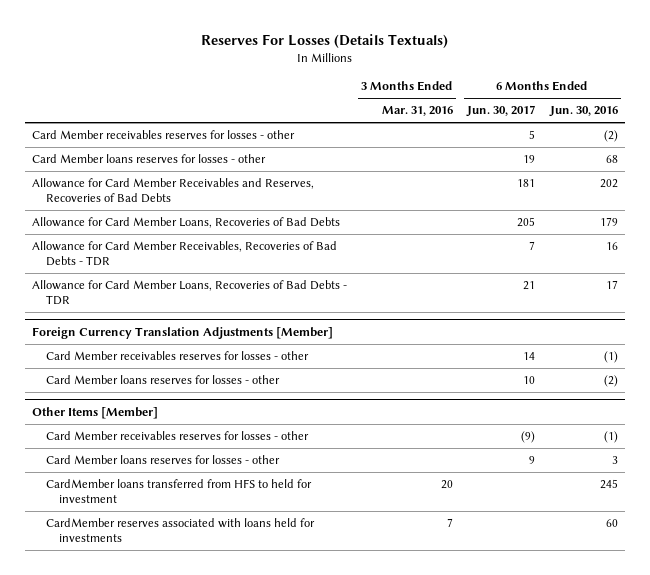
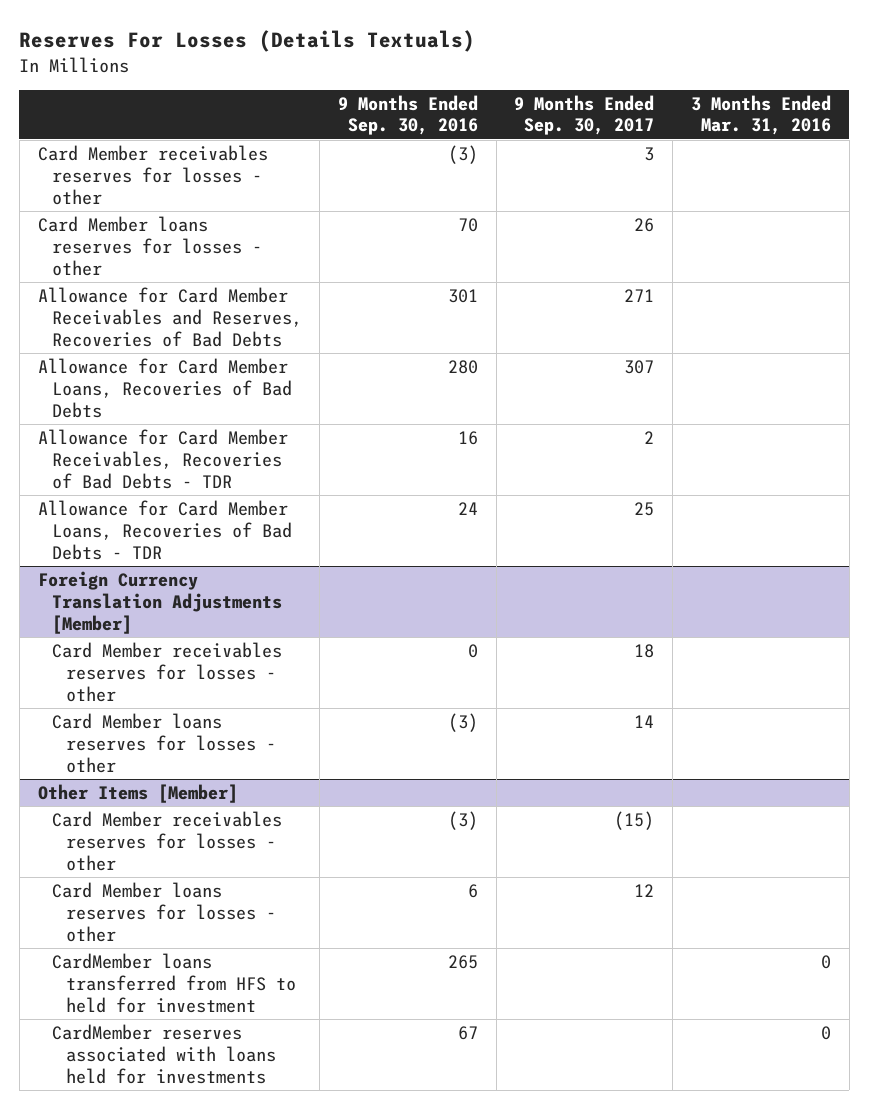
- | 3 Months Ended Mar. 31, 2016 | 6 Months Ended Jun. 30, 2017 | 6 Months Ended Jun. 30, 2016
+ | 9 Months Ended Sep. 30, 2016 | 9 Months Ended Sep. 30, 2017 | 3 Months Ended Mar. 31, 2016
@ Other Items [Member]
- CardMember loans transferred from HFS to held for investment | 20 | | 245
- CardMember reserves associated with loans held for investments | 7 | | 60
+ CardMember loans transferred from HFS to held for investment | 265 | | 0
+ CardMember reserves associated with loans held for investments | 67 | | 0

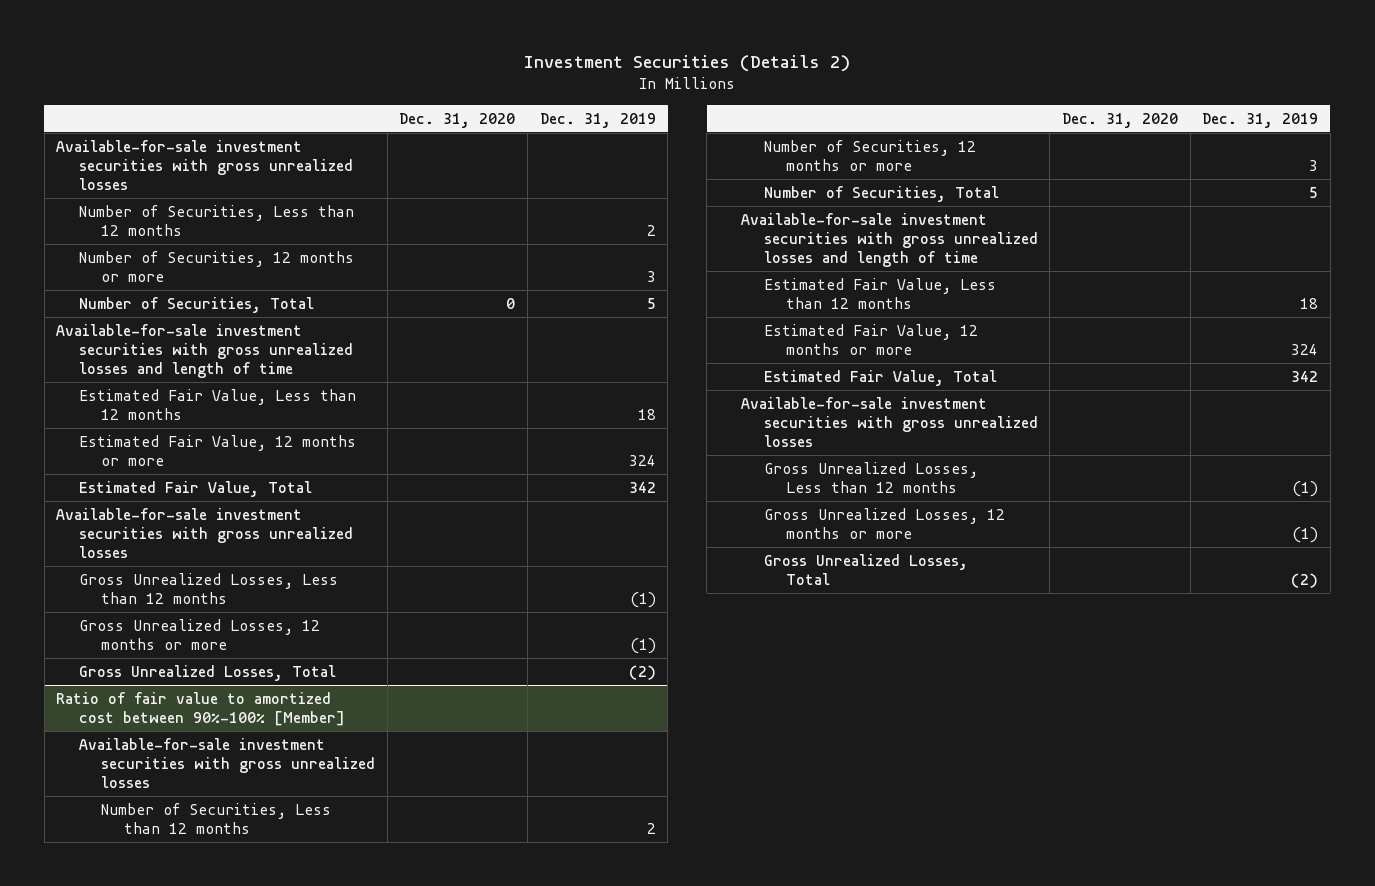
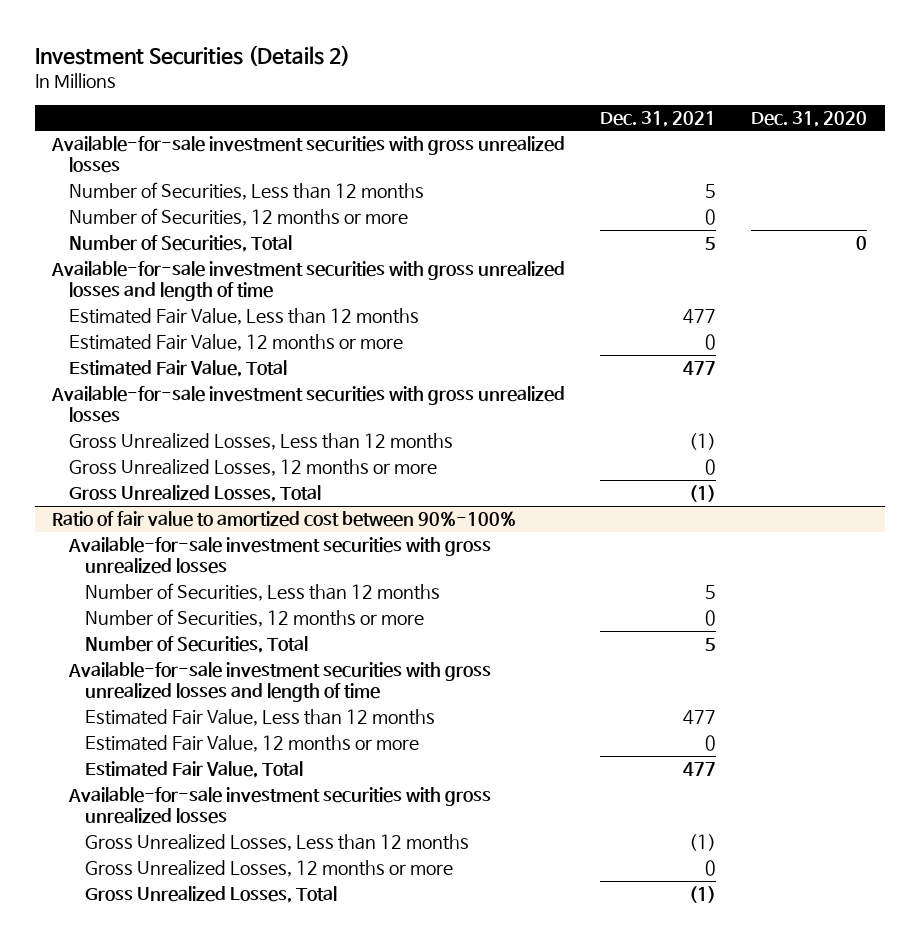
- | Dec. 31, 2020 | Dec. 31, 2019
+ | Dec. 31, 2021 | Dec. 31, 2020
- Ratio of fair value to amortized cost between 90%-100% [Member]
+ Ratio of fair value to amortized cost between 90%-100%

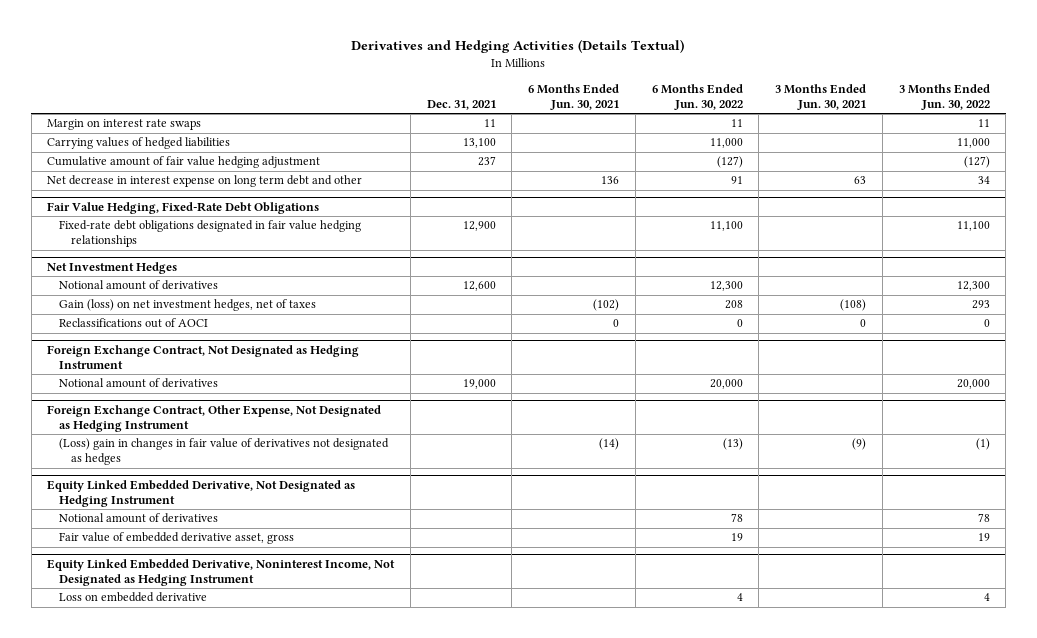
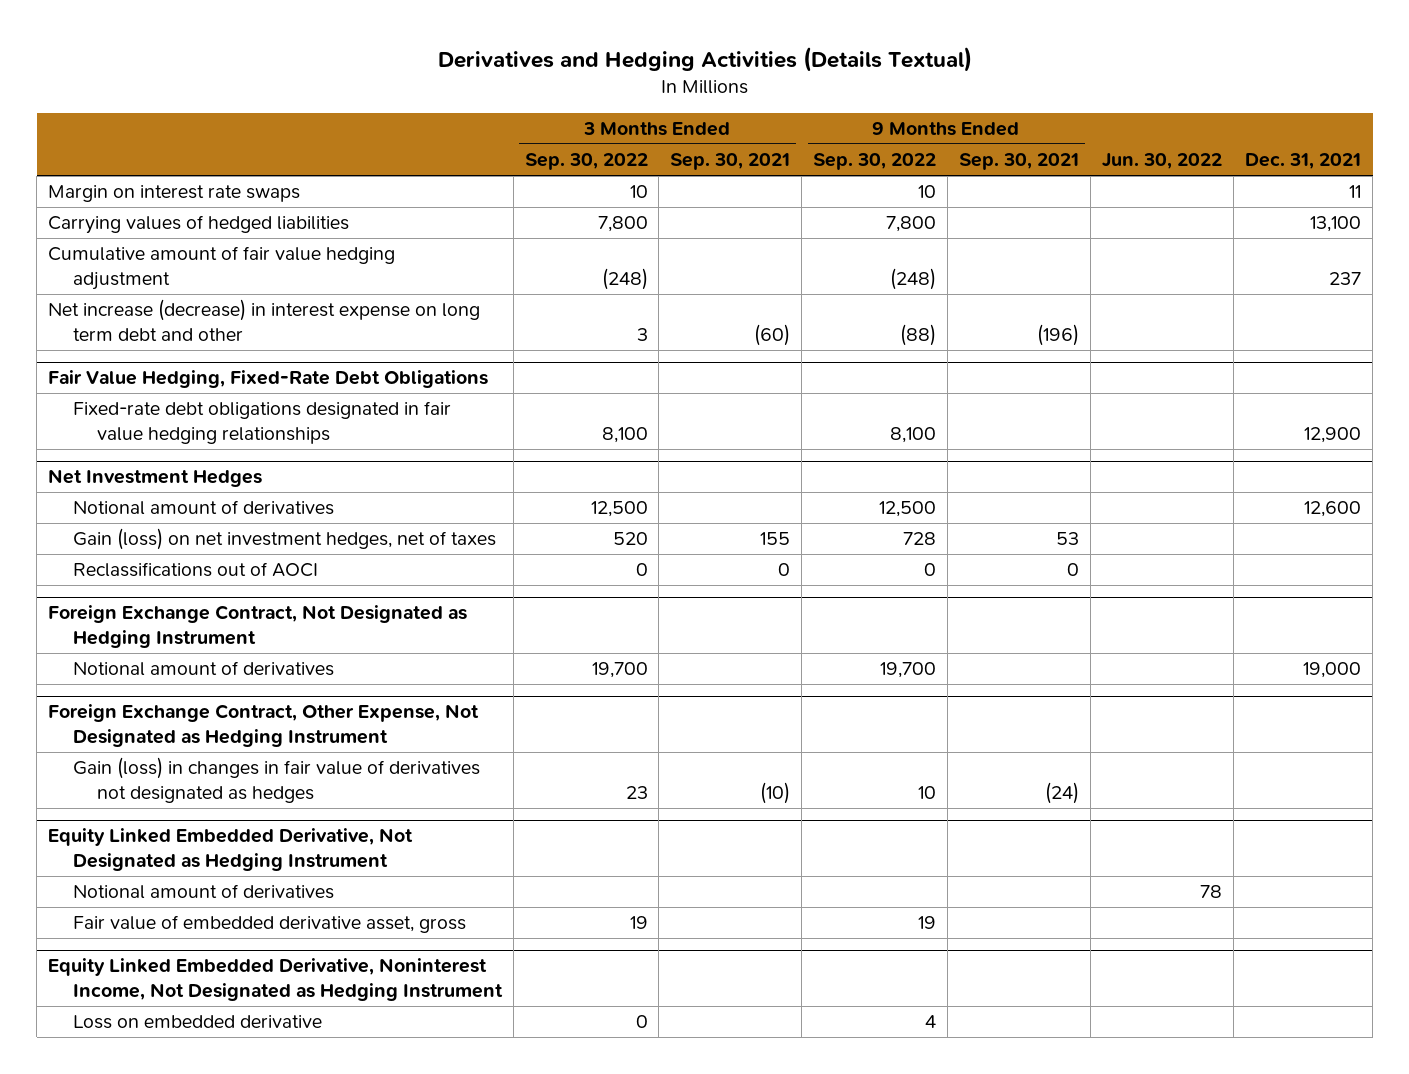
- | Dec. 31, 2021 | 6 Months Ended Jun. 30, 2021 | 6 Months Ended Jun. 30, 2022 | 3 Months Ended Jun. 30, 2021 | 3 Months Ended Jun. 30, 2022
+ | 3 Months Ended Sep. 30, 2022 | 3 Months Ended Sep. 30, 2021 | 9 Months Ended Sep. 30, 2022 | 9 Months Ended Sep. 30, 2021 | Jun. 30, 2022 | Dec. 31, 2021
- Net decrease in interest expense on long term debt and other | | 136 | 91 | 63 | 34
+ Net increase (decrease) in interest expense on long term debt and other | 3 | (60) | (88) | (196) | |
@ Foreign Exchange Contract, Other Expense, Not Designated as Hedging Instrument
- (Loss) gain in changes in fair value of derivatives not designated as hedges | | (14) | (13) | (9) | (1)
+ Gain (loss) in changes in fair value of derivatives not designated as hedges | 23 | (10) | 10 | (24) | |

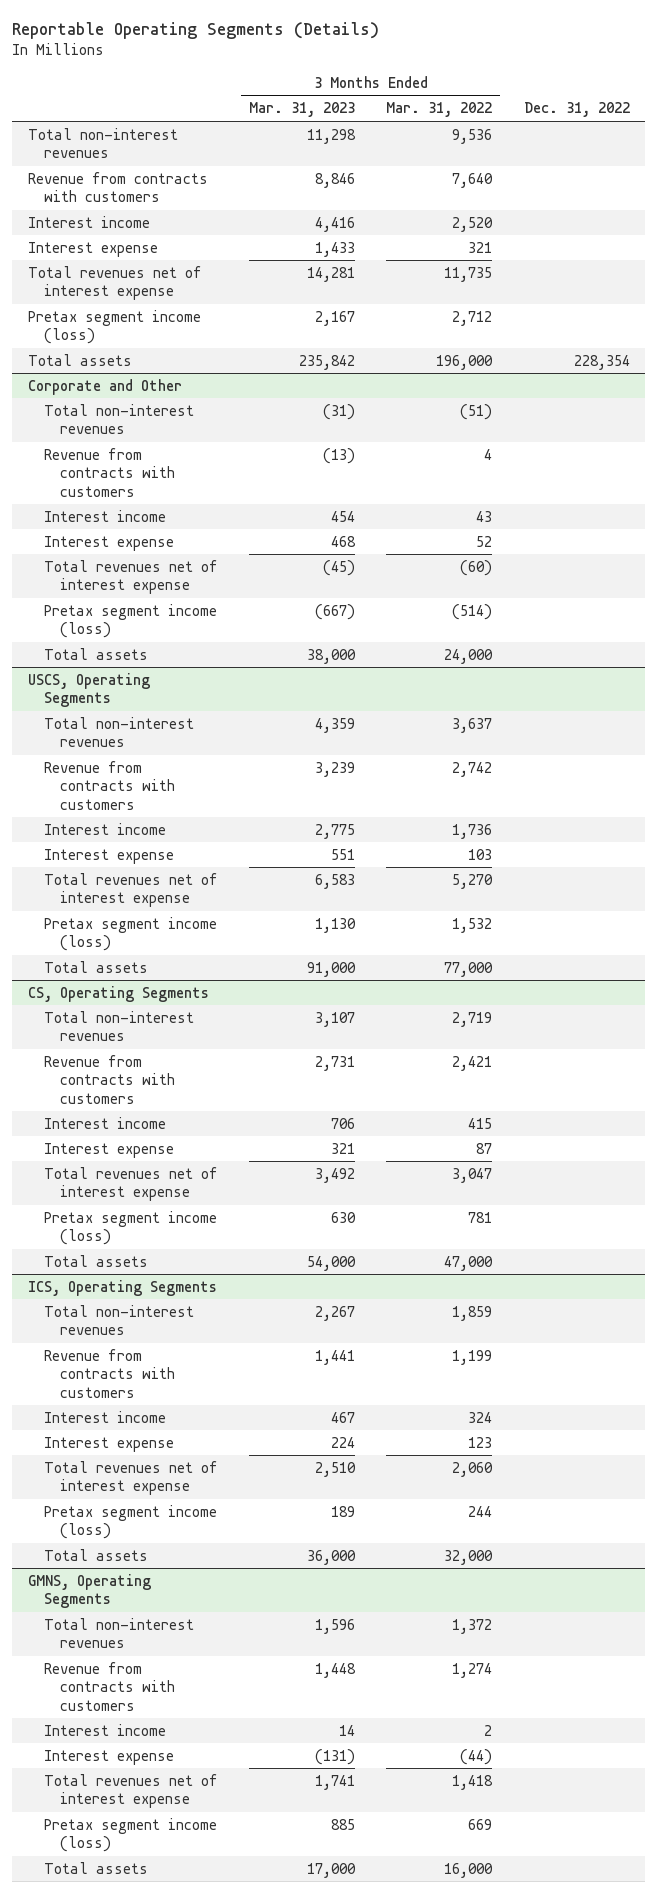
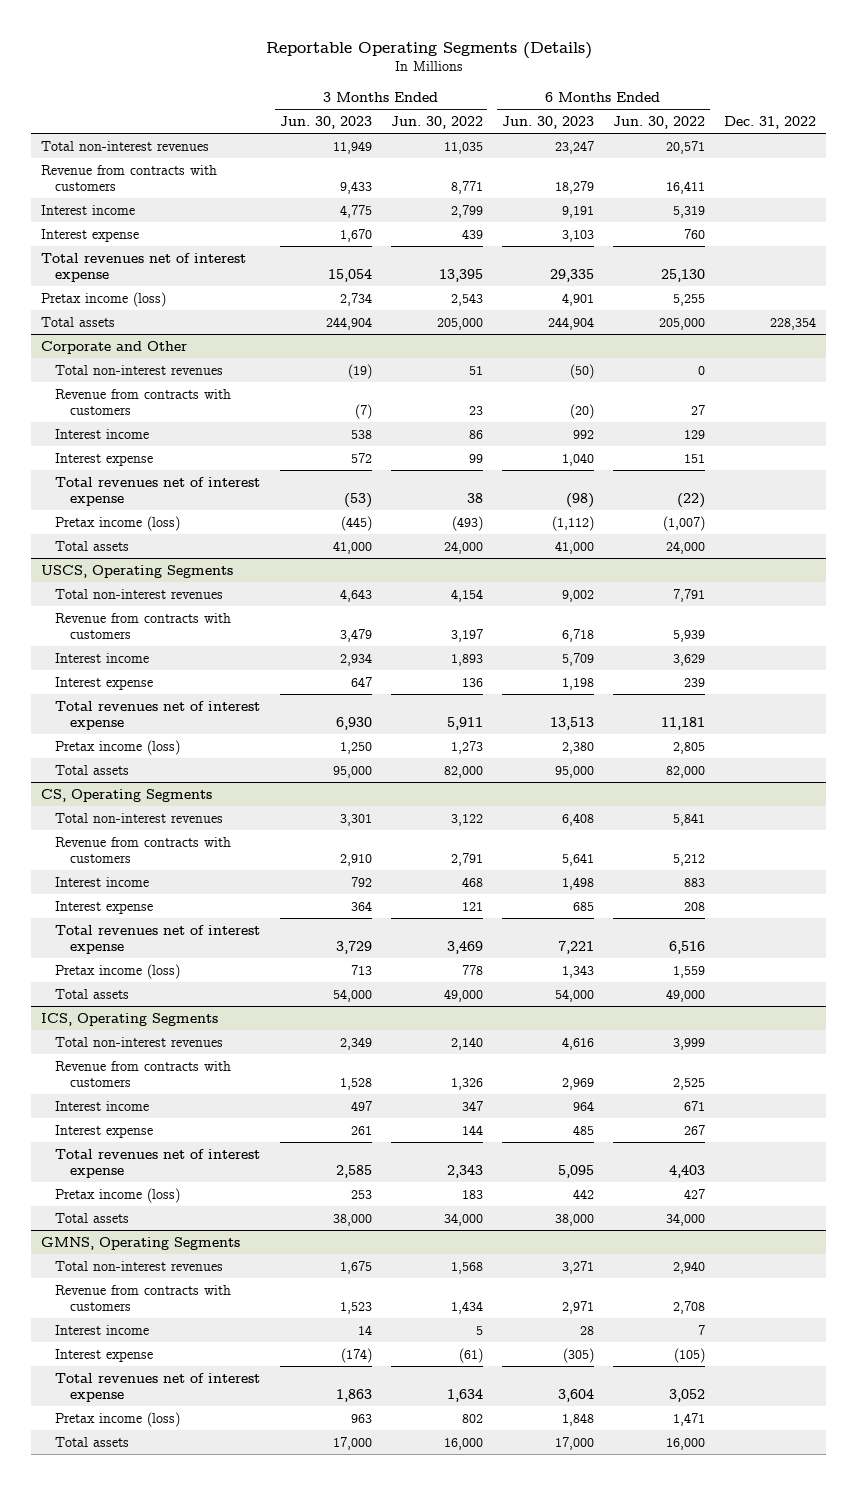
- | 3 Months Ended Mar. 31, 2023 | 3 Months Ended Mar. 31, 2022 | Dec. 31, 2022
+ | 3 Months Ended Jun. 30, 2023 | 3 Months Ended Jun. 30, 2022 | 6 Months Ended Jun. 30, 2023 | 6 Months Ended Jun. 30, 2022 | Dec. 31, 2022
- Pretax segment income (loss) | 2,167 | 2,712 |
+ Pretax income (loss) | 2,734 | 2,543 | 4,901 | 5,255 |
@ Corporate and Other
- Pretax segment income (loss) | (667) | (514) |
+ Pretax income (loss) | (445) | (493) | (1,112) | (1,007) |
@ USCS, Operating Segments
- Pretax segment income (loss) | 1,130 | 1,532 |
+ Pretax income (loss) | 1,250 | 1,273 | 2,380 | 2,805 |
@ CS, Operating Segments
- Pretax segment income (loss) | 630 | 781 |
+ Pretax income (loss) | 713 | 778 | 1,343 | 1,559 |
@ ICS, Operating Segments
- Pretax segment income (loss) | 189 | 244 |
+ Pretax income (loss) | 253 | 183 | 442 | 427 |
@ GMNS, Operating Segments
- Pretax segment income (loss) | 885 | 669 |
+ Pretax income (loss) | 963 | 802 | 1,848 | 1,471 |

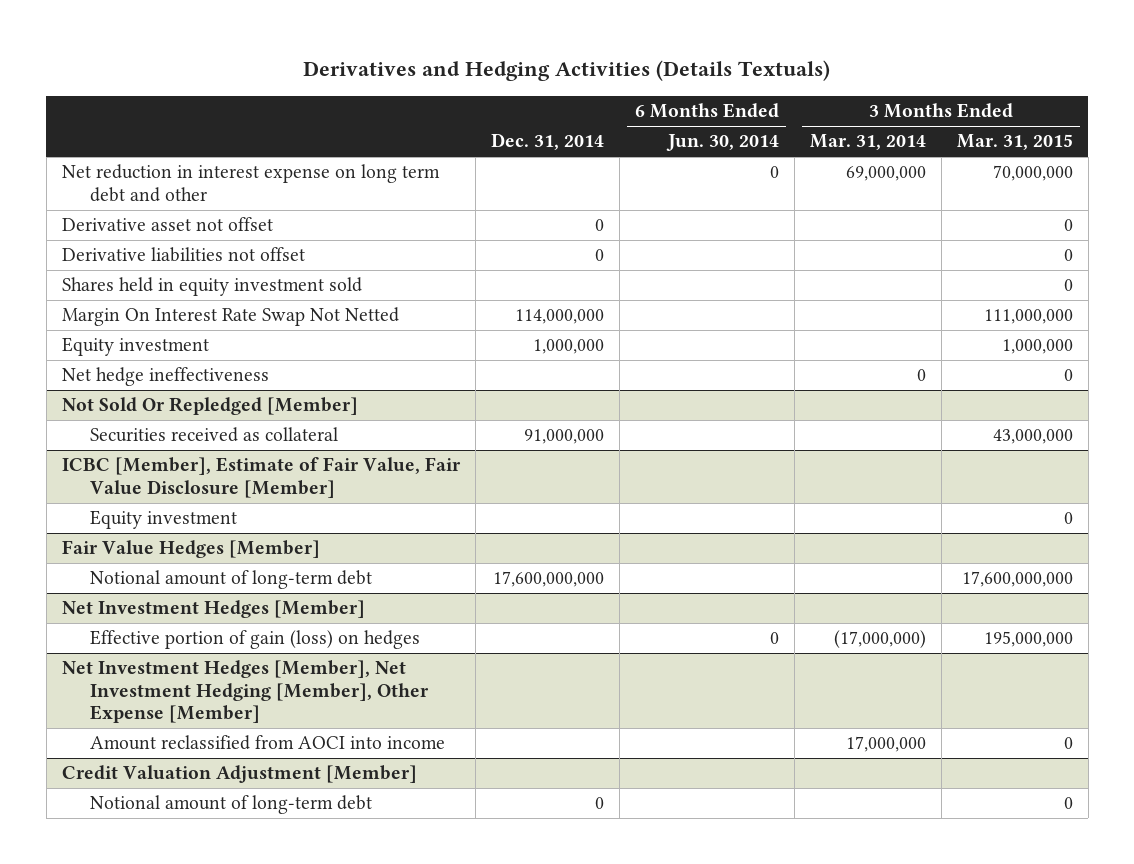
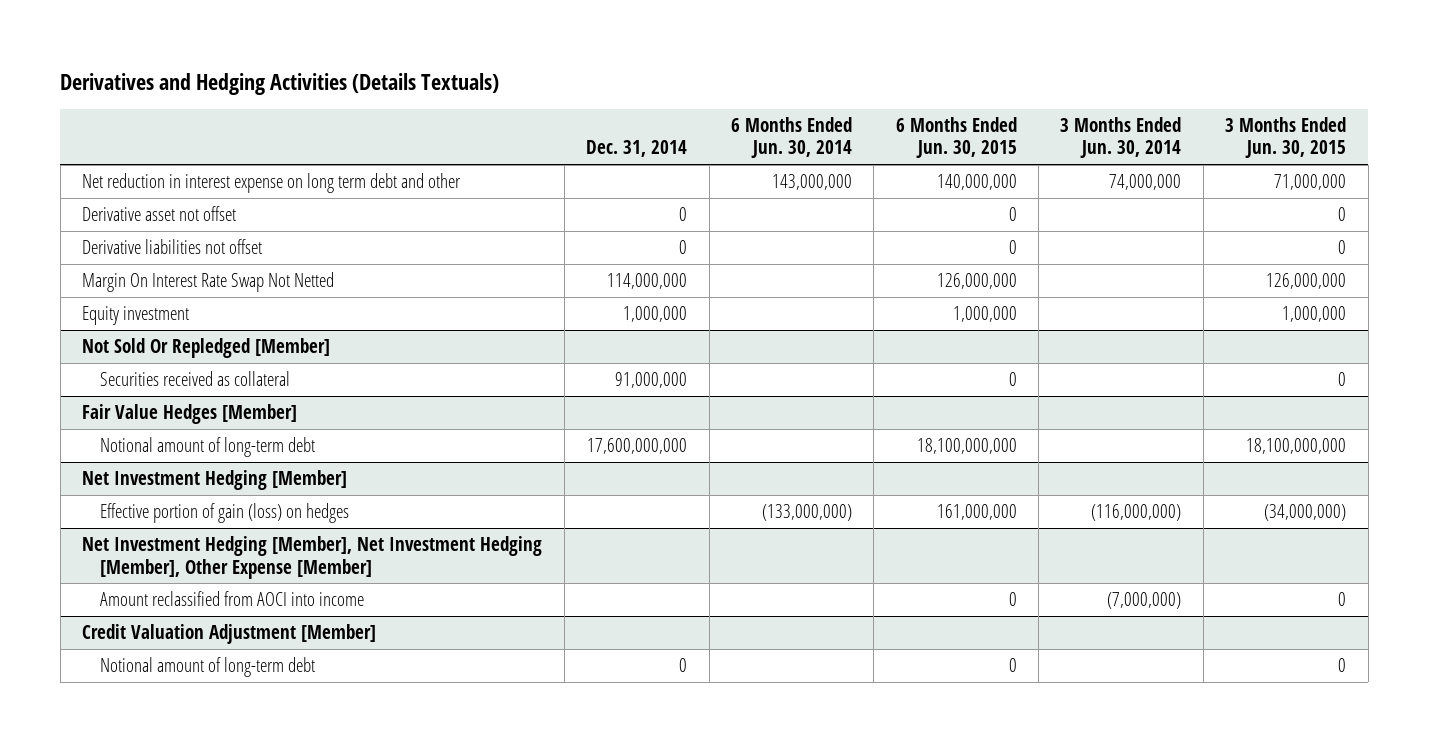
- | Dec. 31, 2014 | 6 Months Ended Jun. 30, 2014 | 3 Months Ended Mar. 31, 2014 | 3 Months Ended Mar. 31, 2015
+ | Dec. 31, 2014 | 6 Months Ended Jun. 30, 2014 | 6 Months Ended Jun. 30, 2015 | 3 Months Ended Jun. 30, 2014 | 3 Months Ended Jun. 30, 2015
- Net reduction in interest expense on long term debt and other | | 0 | 69,000,000 | 70,000,000
+ Net reduction in interest expense on long term debt and other | | 143,000,000 | 140,000,000 | 74,000,000 | 71,000,000
- Shares held in equity investment sold | | | | 0
- Net hedge ineffectiveness | | | 0 | 0
- ICBC [Member], Estimate of Fair Value, Fair Value Disclosure [Member]
- Equity investment | | | | 0
- Net Investment Hedges [Member]
- Effective portion of gain (loss) on hedges | | 0 | (17,000,000) | 195,000,000
- Net Investment Hedges [Member], Net Investment Hedging [Member], Other Expense [Member]
+ Net Investment Hedging [Member]
+ Effective portion of gain (loss) on hedges | | (133,000,000) | 161,000,000 | (116,000,000) | (34,000,000)
+ Net Investment Hedging [Member], Net Investment Hedging [Member], Other Expense [Member]

